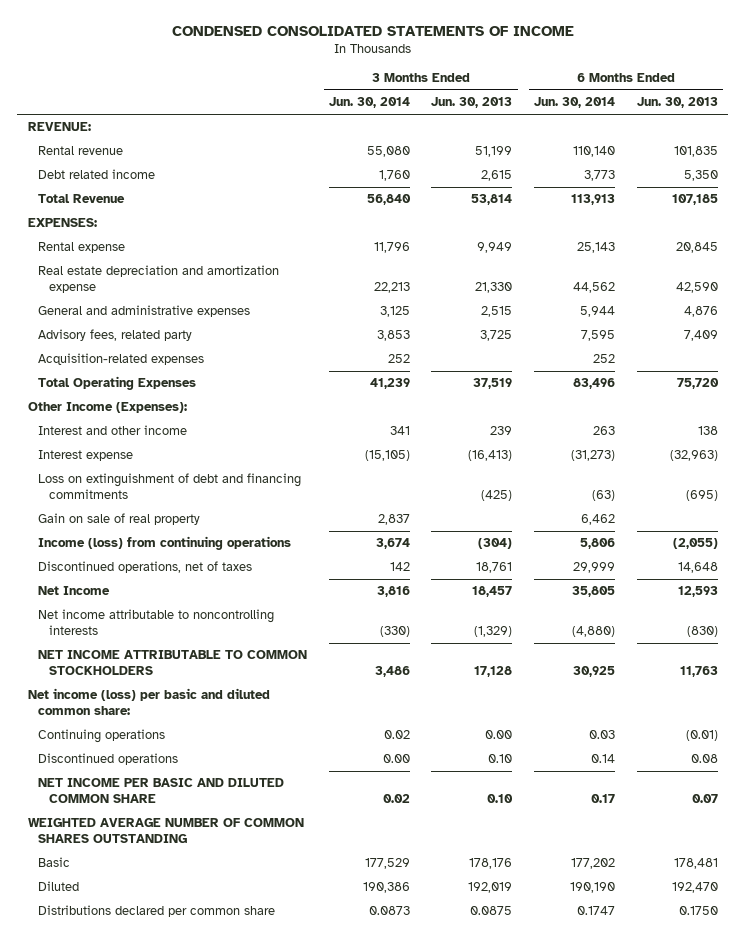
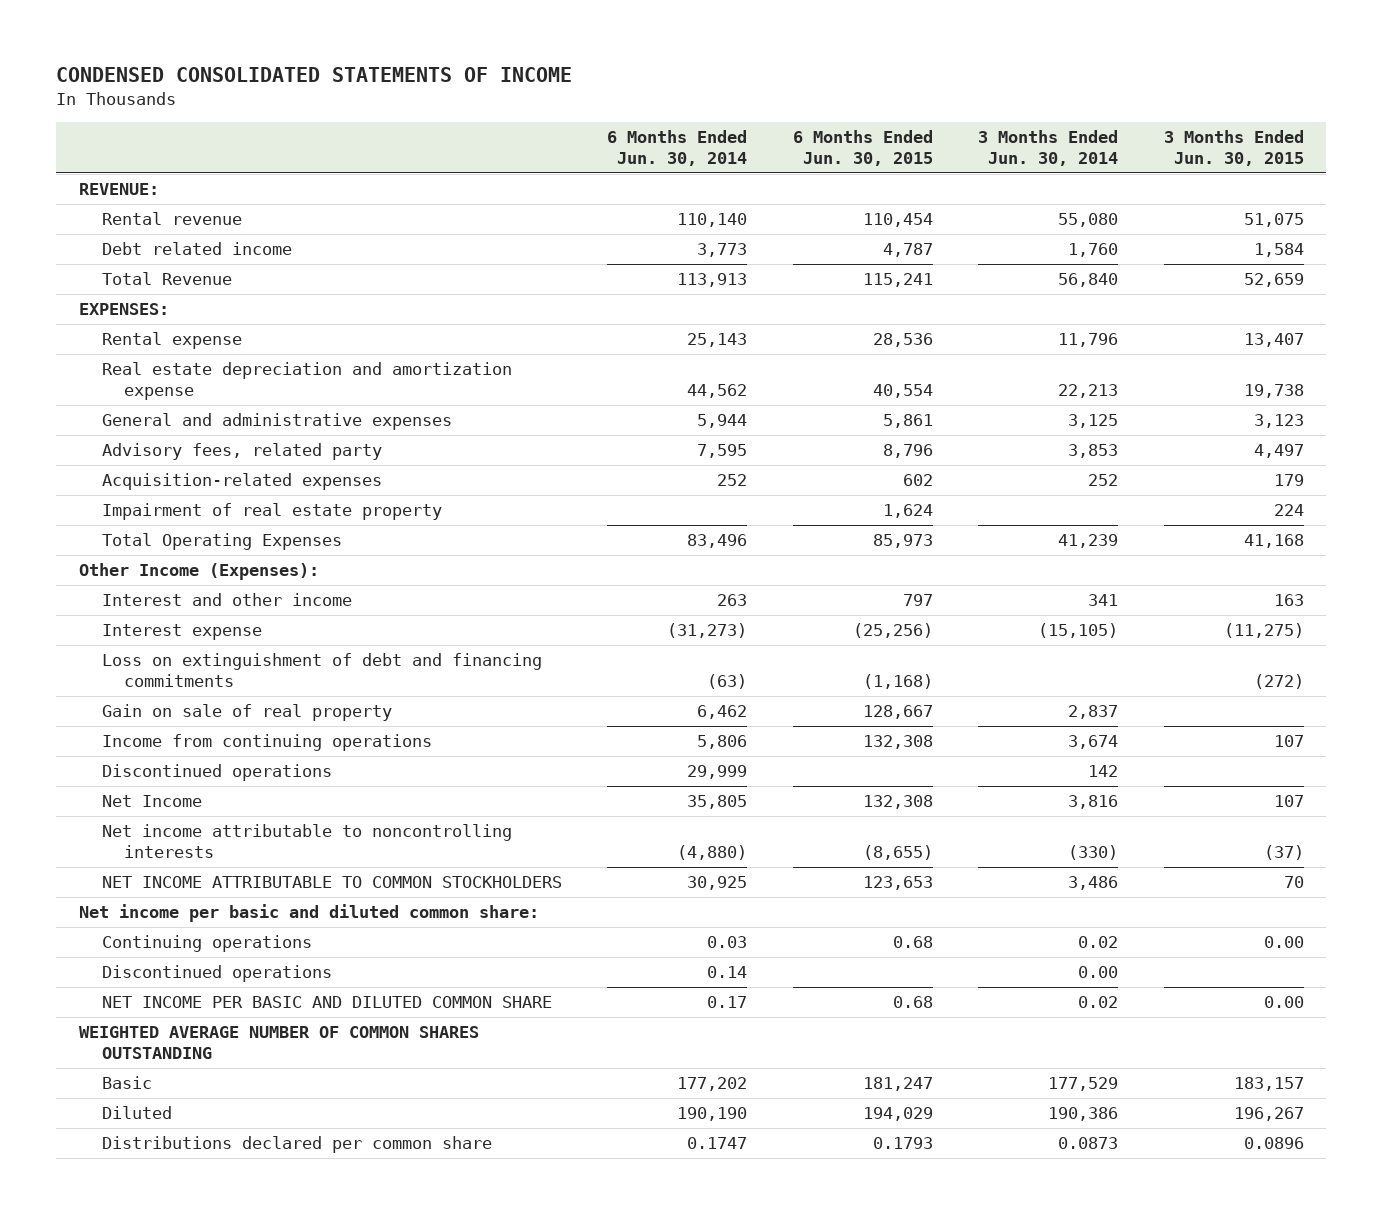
- | 3 Months Ended Jun. 30, 2014 | 3 Months Ended Jun. 30, 2013 | 6 Months Ended Jun. 30, 2014 | 6 Months Ended Jun. 30, 2013
+ | 6 Months Ended Jun. 30, 2014 | 6 Months Ended Jun. 30, 2015 | 3 Months Ended Jun. 30, 2014 | 3 Months Ended Jun. 30, 2015
+ Impairment of real estate property | | 1,624 | | 224
- Income (loss) from continuing operations | 3,674 | (304) | 5,806 | (2,055)
- Discontinued operations, net of taxes | 142 | 18,761 | 29,999 | 14,648
+ Income from continuing operations | 5,806 | 132,308 | 3,674 | 107
+ Discontinued operations | 29,999 | | 142 |
- Net income (loss) per basic and diluted common share:
+ Net income per basic and diluted common share:

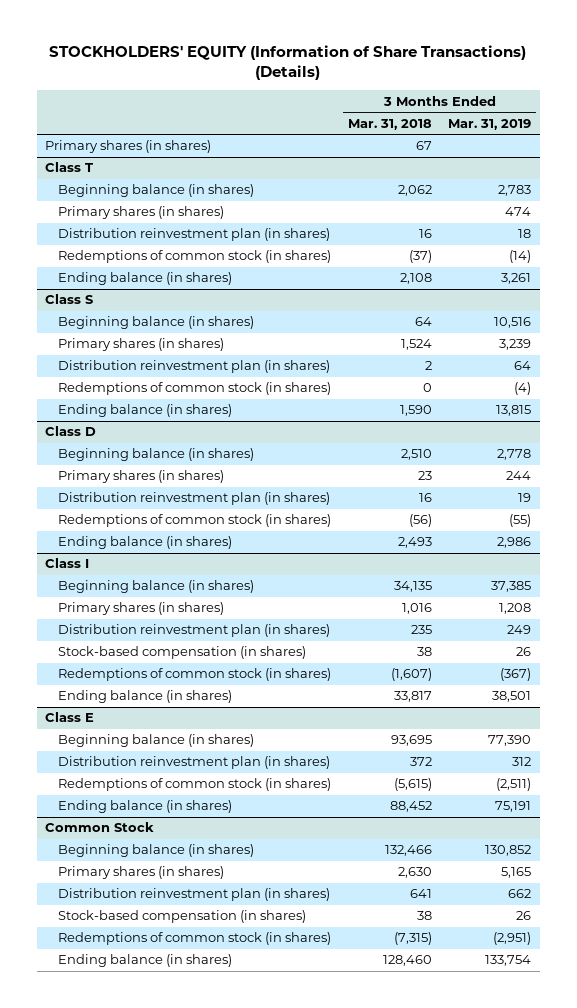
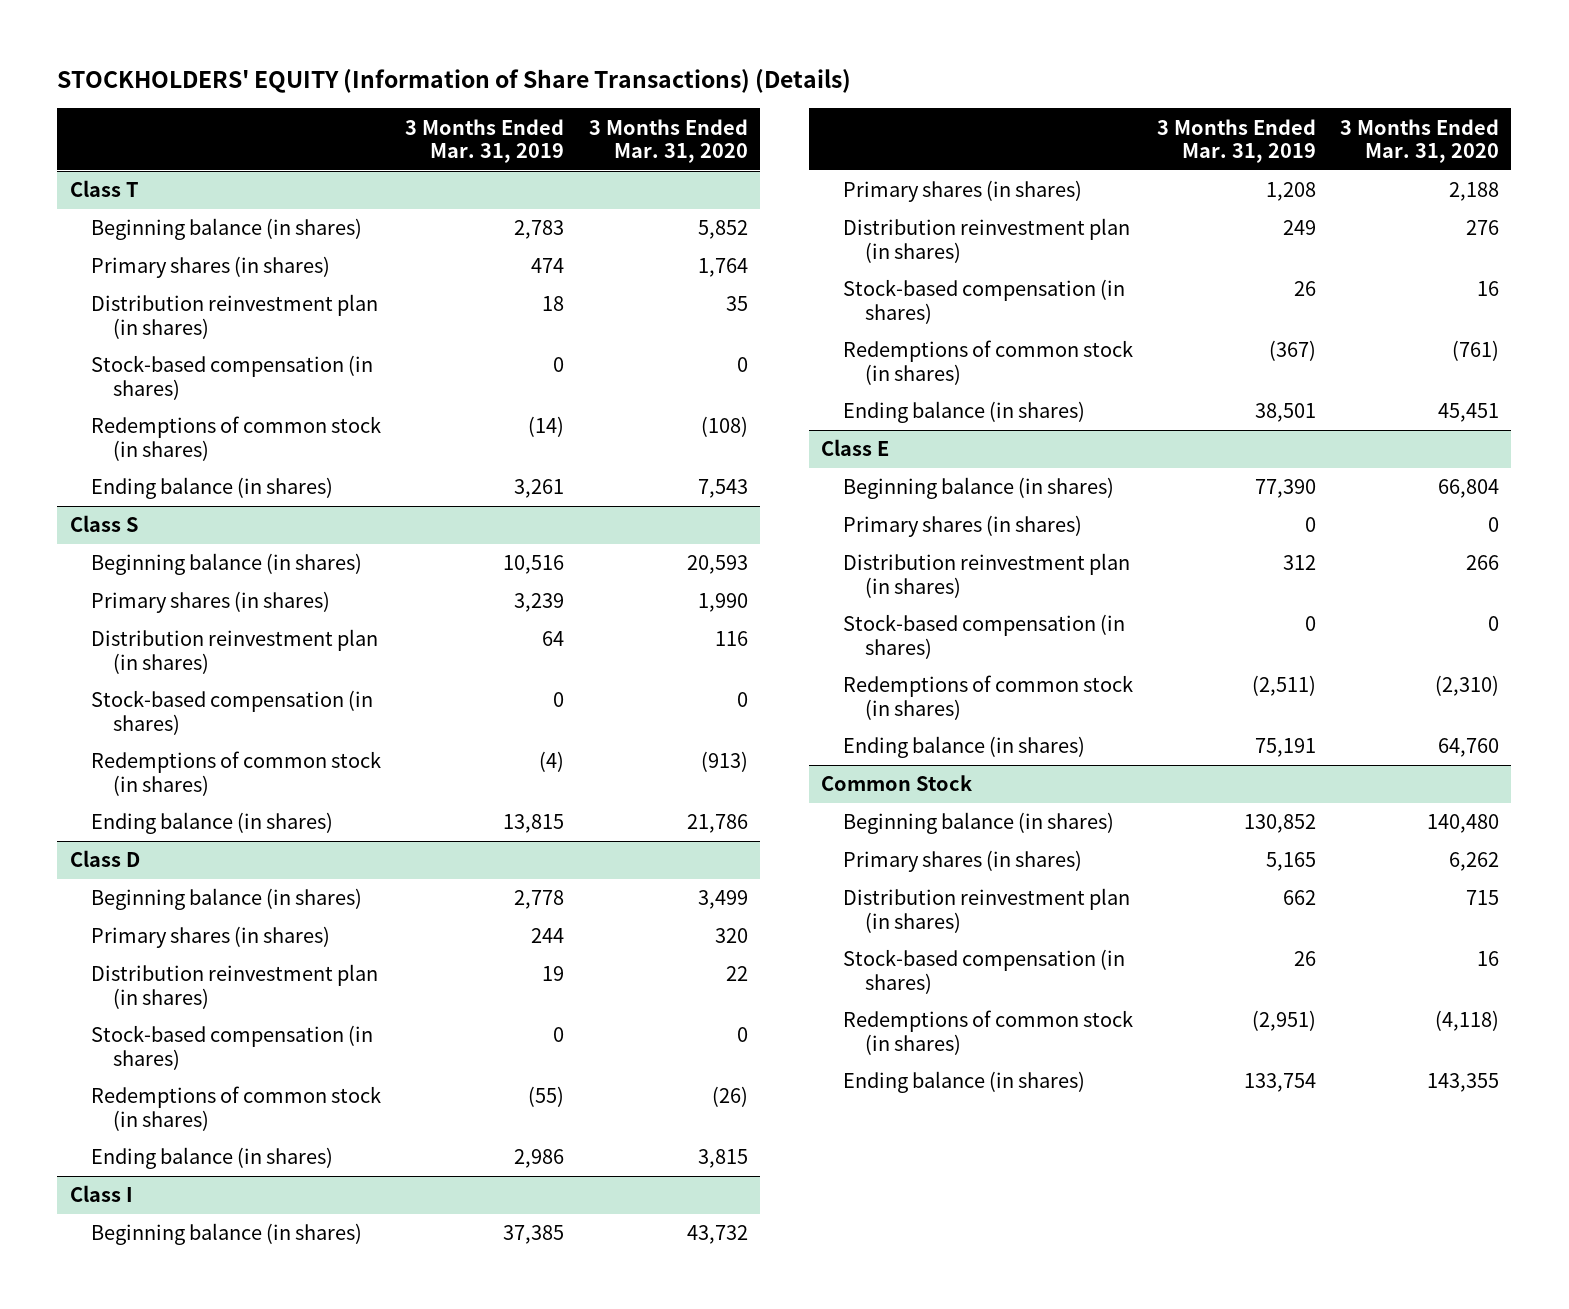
- | 3 Months Ended Mar. 31, 2018 | 3 Months Ended Mar. 31, 2019
+ | 3 Months Ended Mar. 31, 2019 | 3 Months Ended Mar. 31, 2020
- Primary shares (in shares) | 67 |
@ Class T
+ Stock-based compensation (in shares) | 0 | 0
@ Class S
+ Stock-based compensation (in shares) | 0 | 0
@ Class D
+ Stock-based compensation (in shares) | 0 | 0
@ Class E
+ Primary shares (in shares) | 0 | 0
+ Stock-based compensation (in shares) | 0 | 0

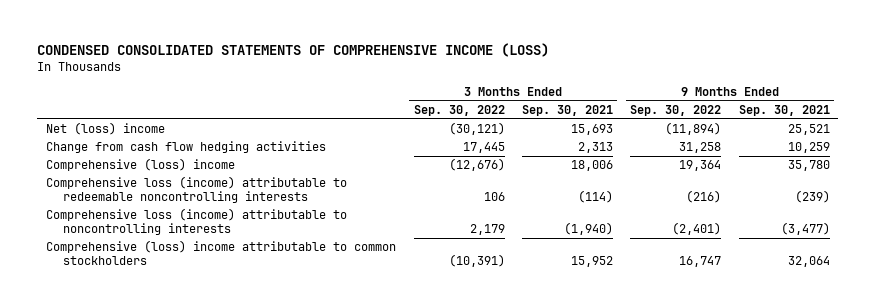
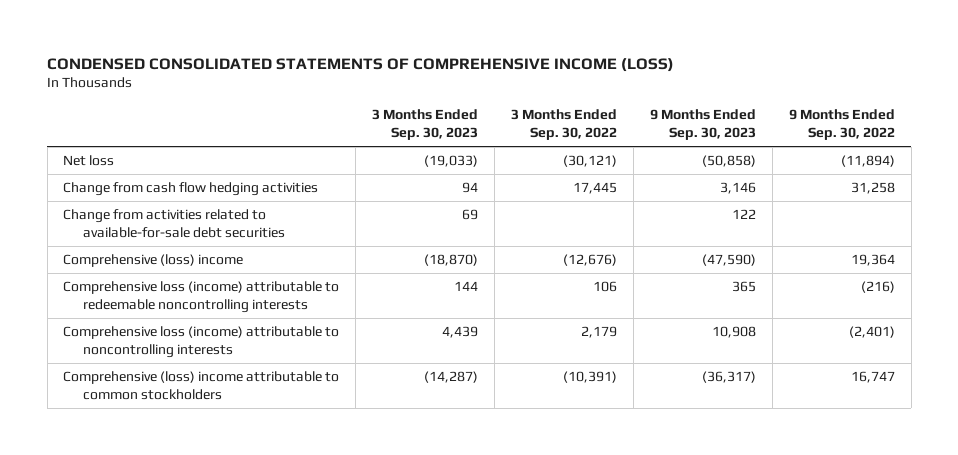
- | 3 Months Ended Sep. 30, 2022 | 3 Months Ended Sep. 30, 2021 | 9 Months Ended Sep. 30, 2022 | 9 Months Ended Sep. 30, 2021
+ | 3 Months Ended Sep. 30, 2023 | 3 Months Ended Sep. 30, 2022 | 9 Months Ended Sep. 30, 2023 | 9 Months Ended Sep. 30, 2022
- Net (loss) income | (30,121) | 15,693 | (11,894) | 25,521
+ Net loss | (19,033) | (30,121) | (50,858) | (11,894)
+ Change from activities related to available-for-sale debt securities | 69 | | 122 |

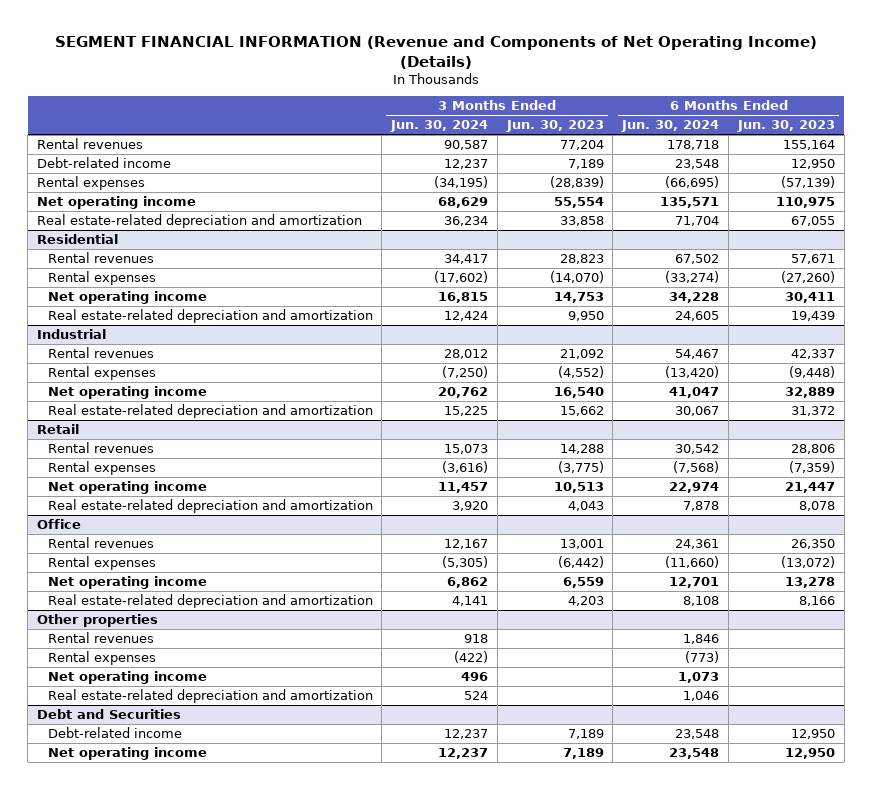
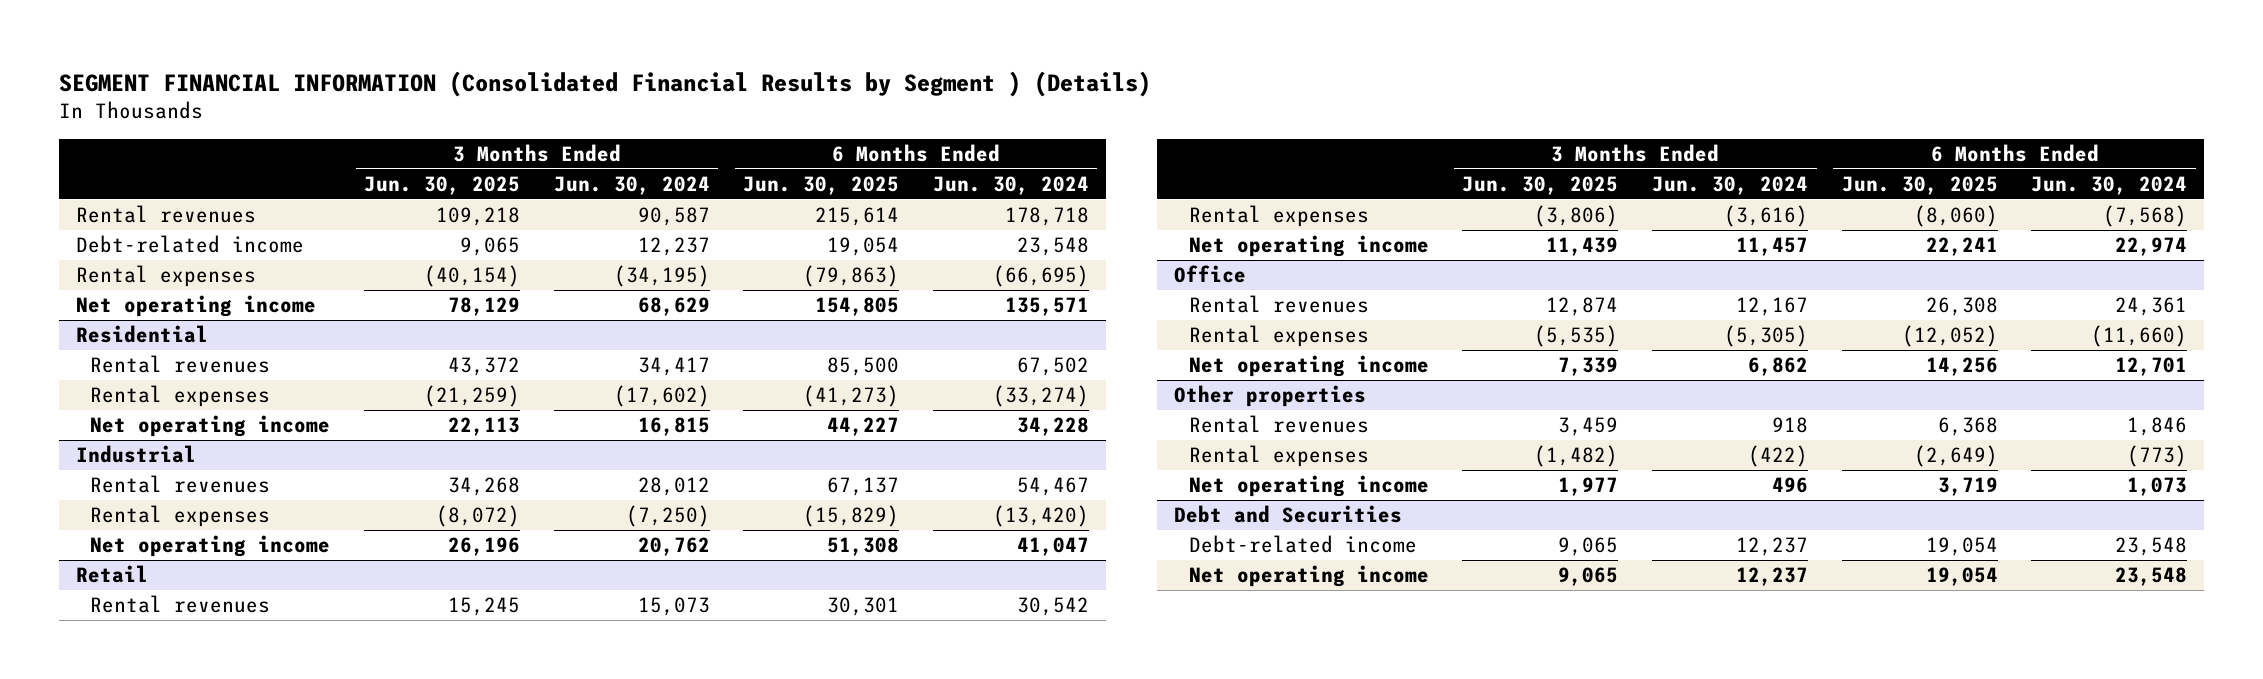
- SEGMENT FINANCIAL INFORMATION (Revenue and Components of Net Operating Income) (Details)
+ SEGMENT FINANCIAL INFORMATION (Consolidated Financial Results by Segment ) (Details)
- | 3 Months Ended Jun. 30, 2024 | 3 Months Ended Jun. 30, 2023 | 6 Months Ended Jun. 30, 2024 | 6 Months Ended Jun. 30, 2023
+ | 3 Months Ended Jun. 30, 2025 | 3 Months Ended Jun. 30, 2024 | 6 Months Ended Jun. 30, 2025 | 6 Months Ended Jun. 30, 2024
- Real estate-related depreciation and amortization | 36,234 | 33,858 | 71,704 | 67,055
@ Residential
- Real estate-related depreciation and amortization | 12,424 | 9,950 | 24,605 | 19,439
@ Industrial
- Real estate-related depreciation and amortization | 15,225 | 15,662 | 30,067 | 31,372
@ Retail
- Real estate-related depreciation and amortization | 3,920 | 4,043 | 7,878 | 8,078
@ Office
- Real estate-related depreciation and amortization | 4,141 | 4,203 | 8,108 | 8,166
@ Other properties
- Real estate-related depreciation and amortization | 524 | | 1,046 |

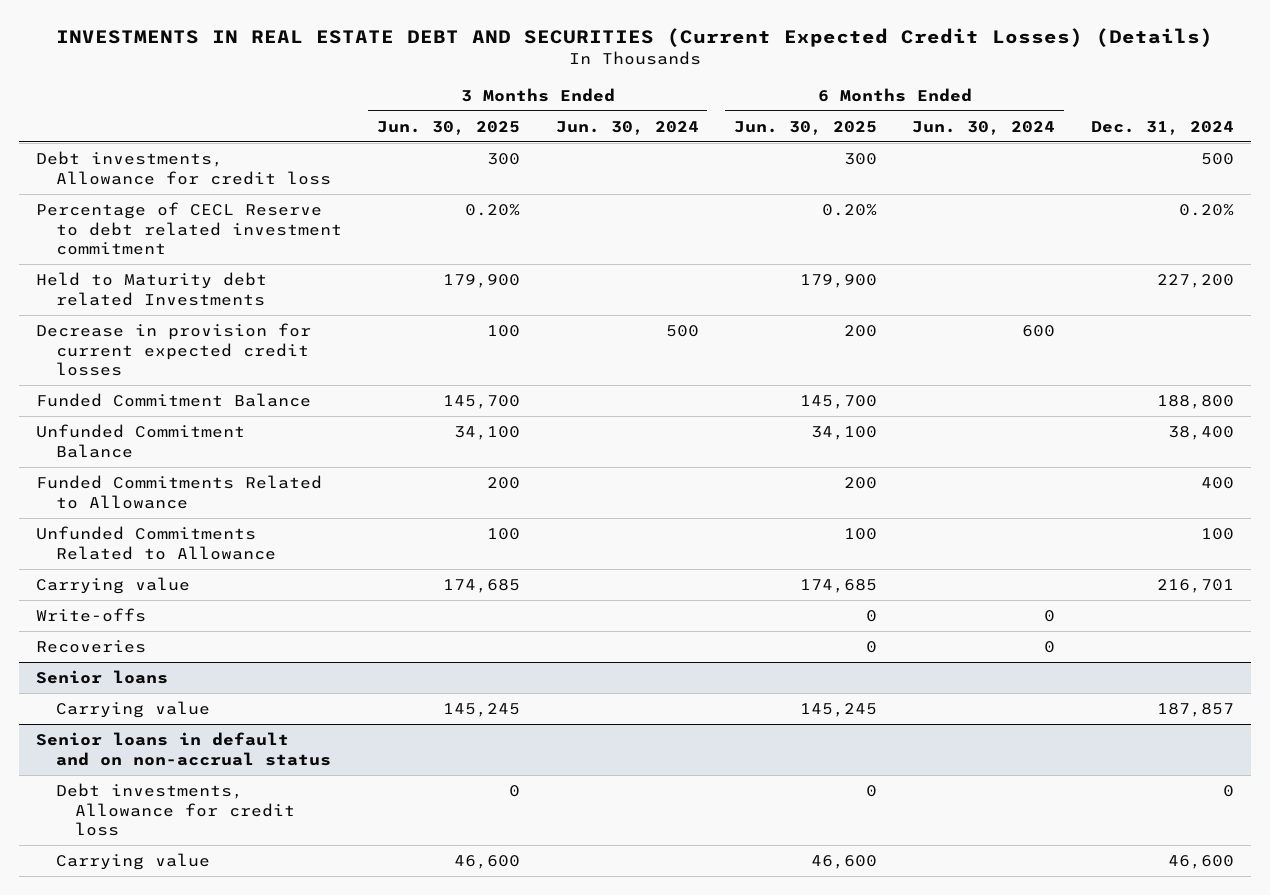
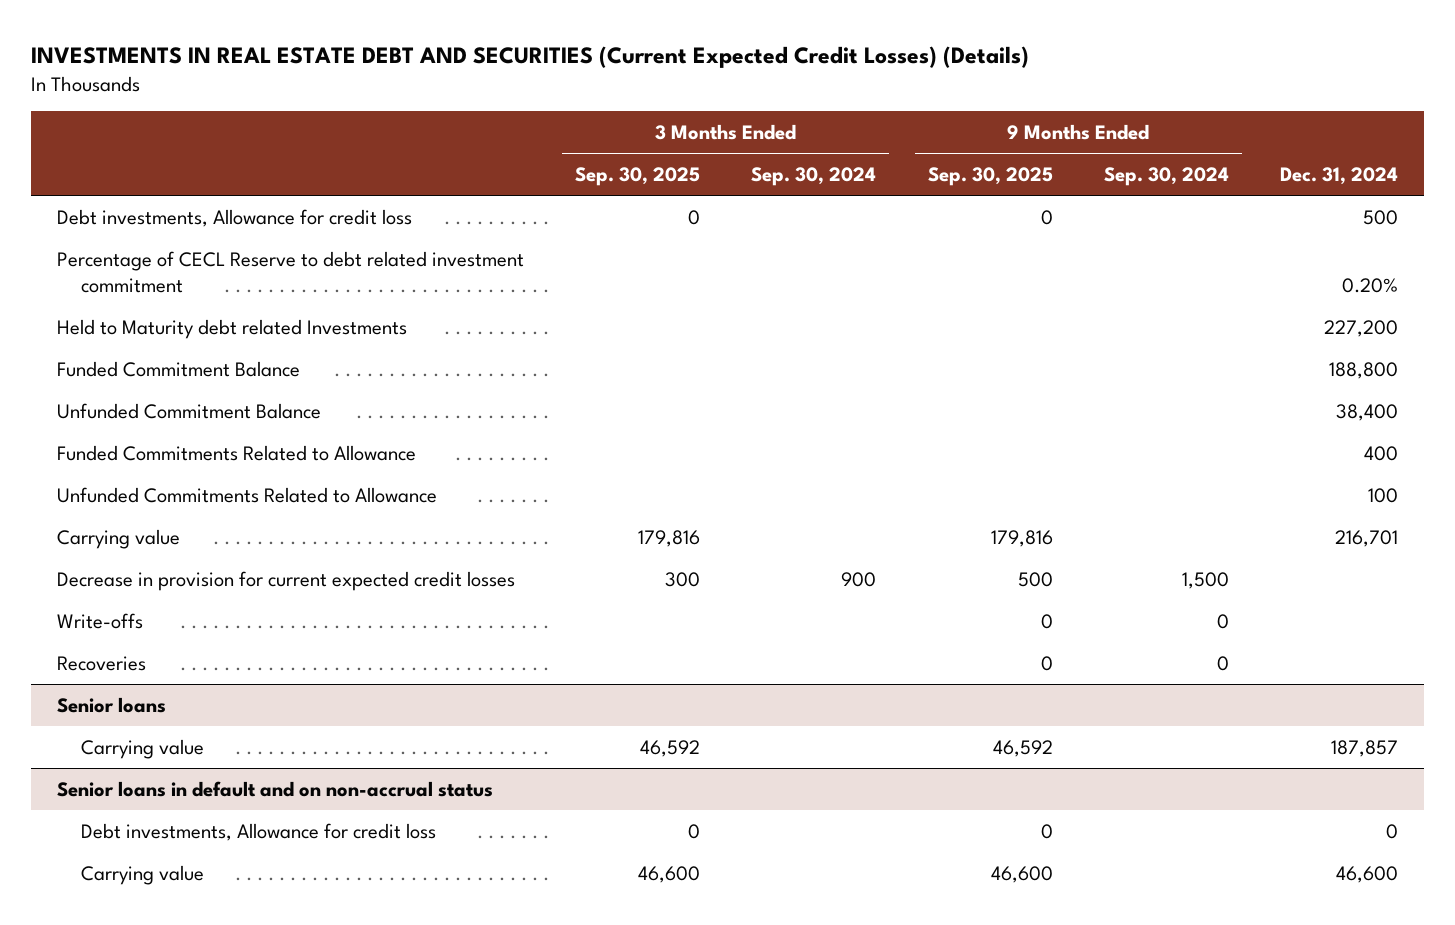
- | 3 Months Ended Jun. 30, 2025 | 3 Months Ended Jun. 30, 2024 | 6 Months Ended Jun. 30, 2025 | 6 Months Ended Jun. 30, 2024 | Dec. 31, 2024
+ | 3 Months Ended Sep. 30, 2025 | 3 Months Ended Sep. 30, 2024 | 9 Months Ended Sep. 30, 2025 | 9 Months Ended Sep. 30, 2024 | Dec. 31, 2024
moved down: Decrease in provision for current expected credit losses | 300 | 900 | 500 | 1,500 |

